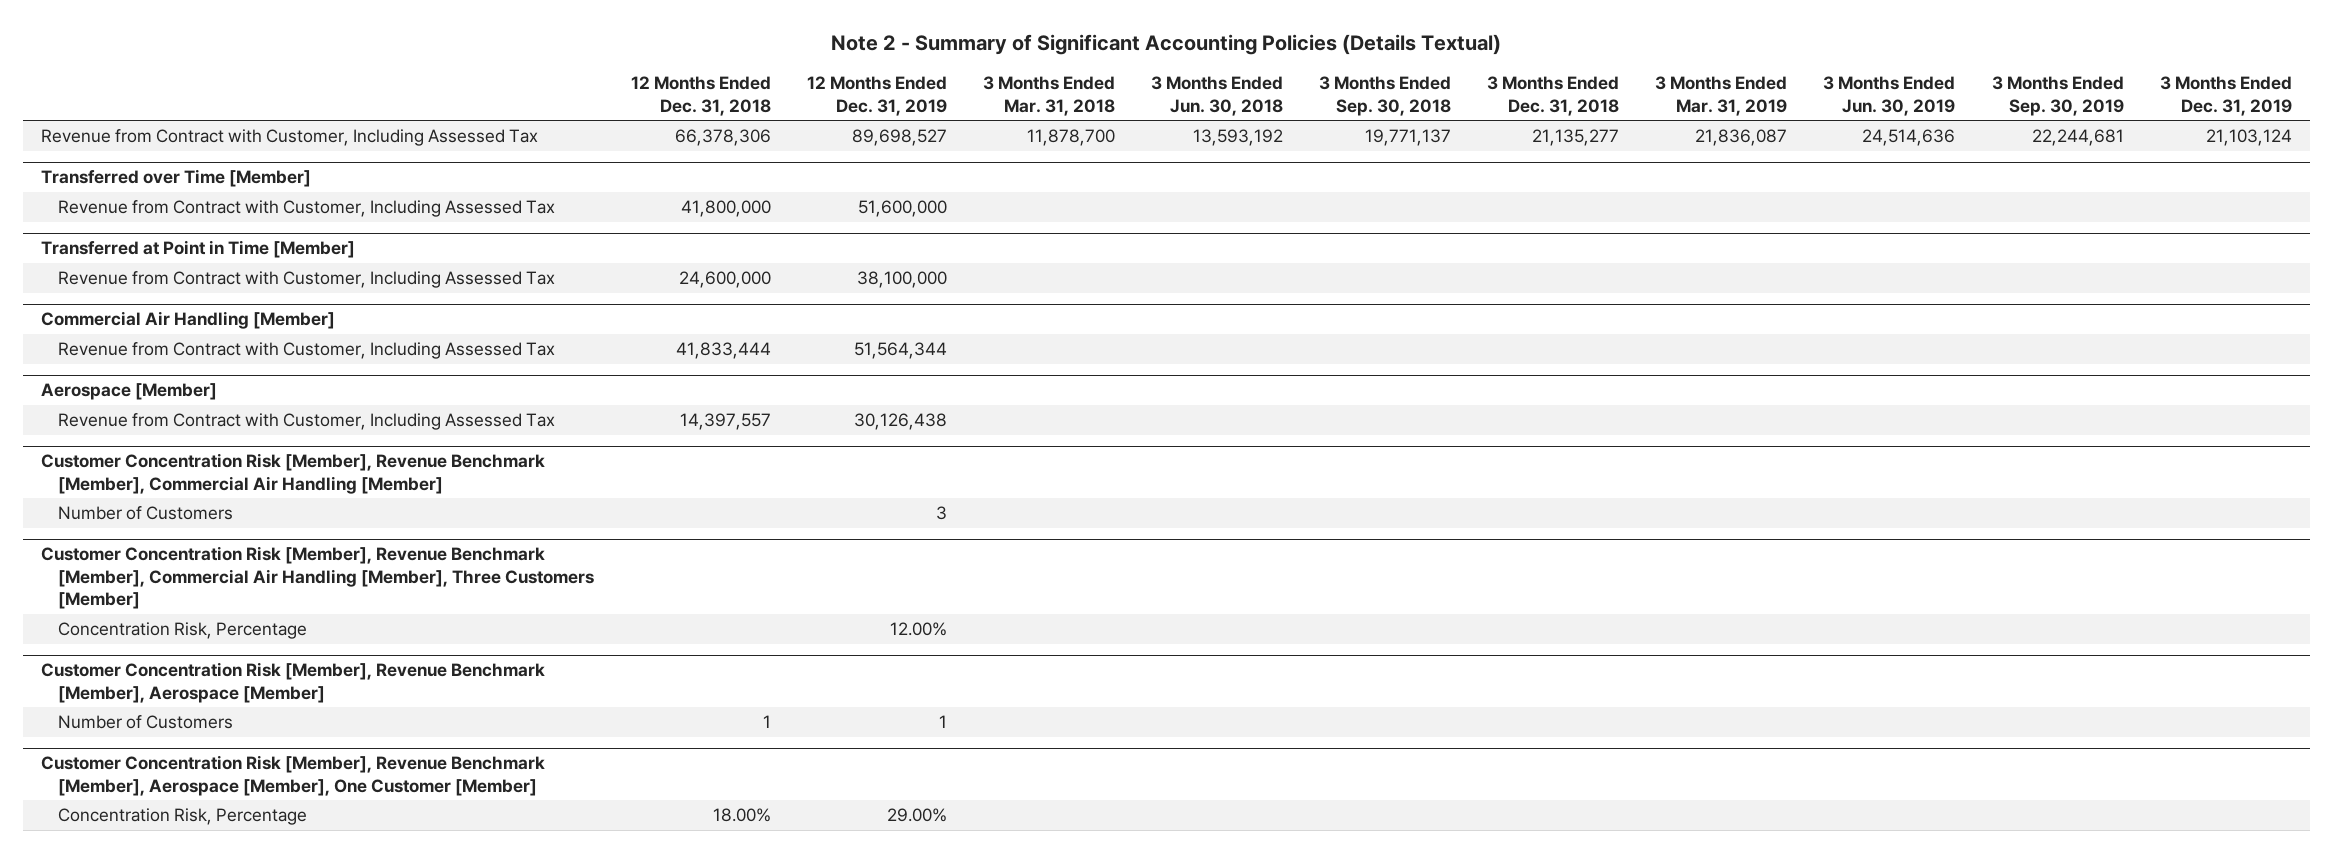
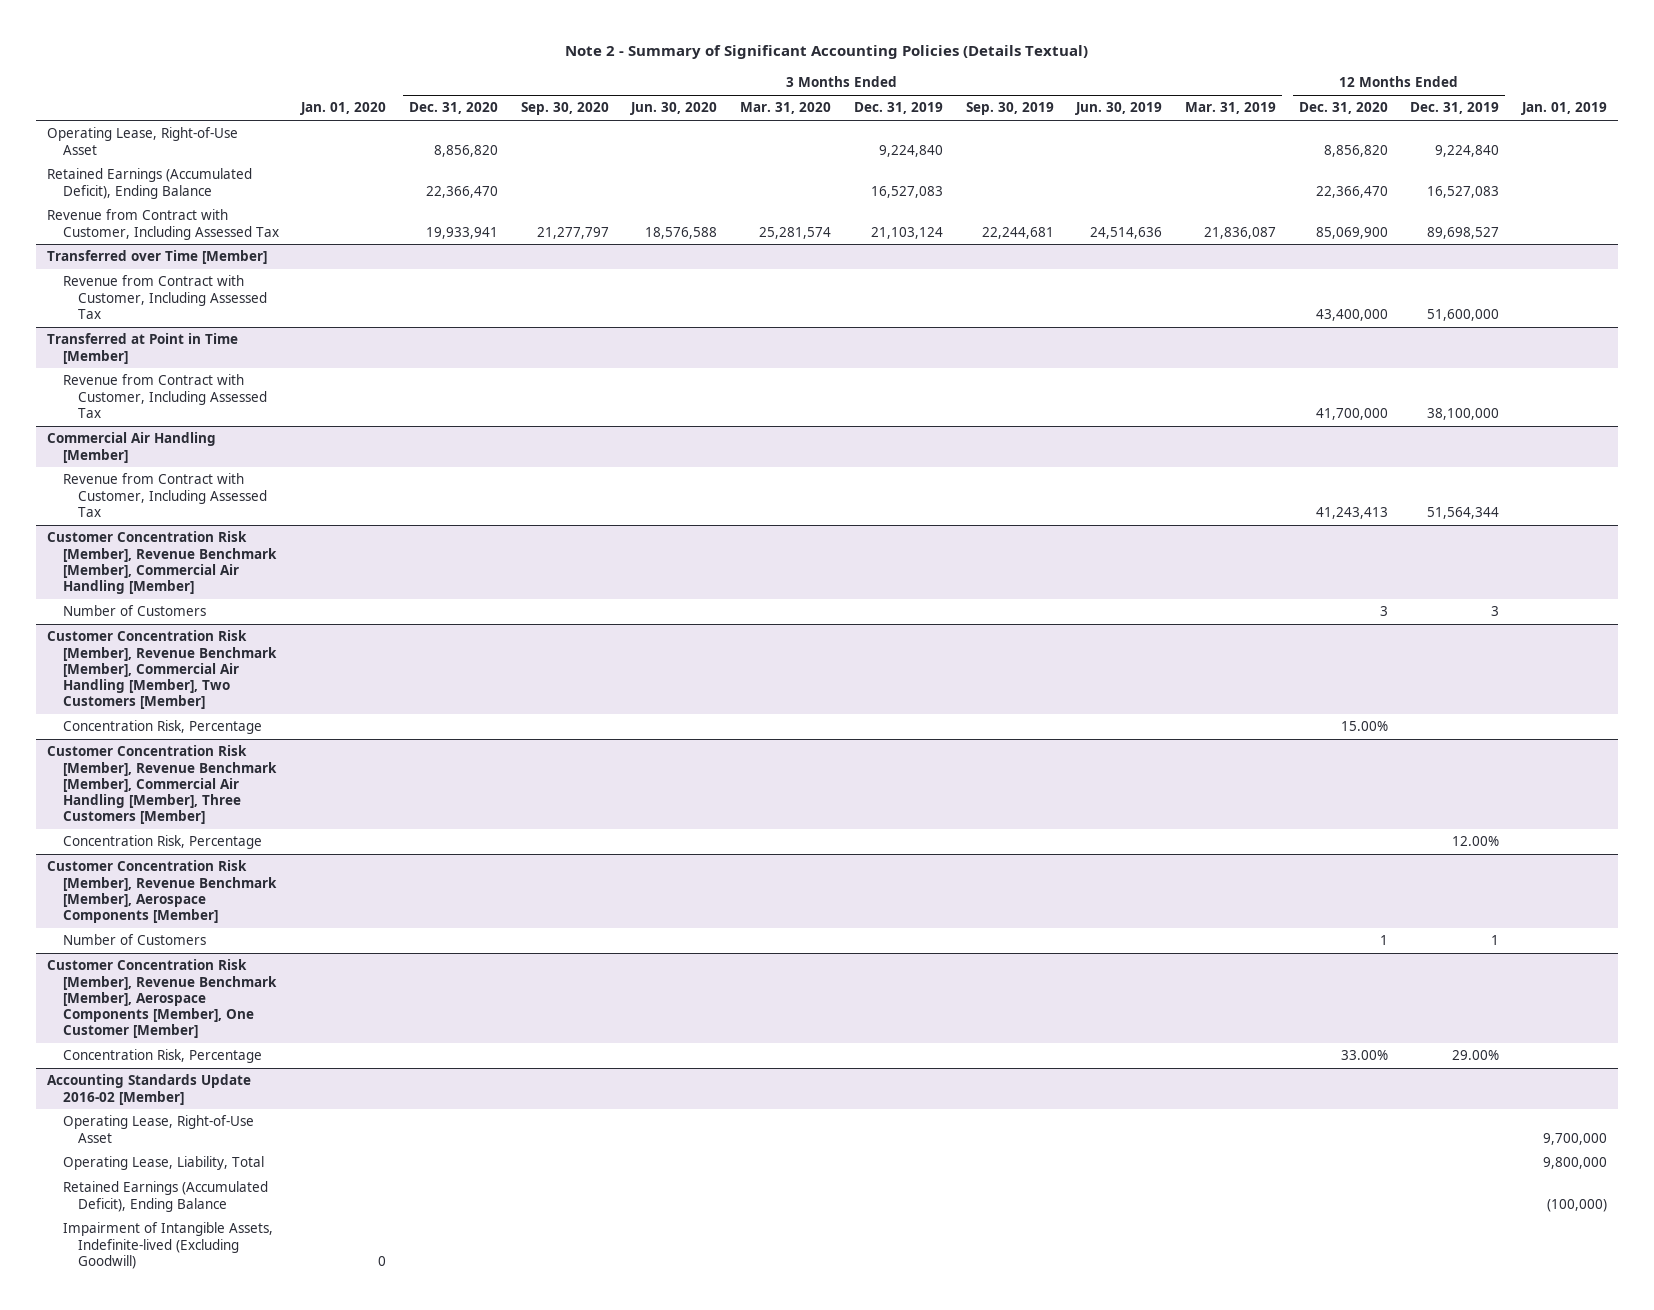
- | 12 Months Ended Dec. 31, 2018 | 12 Months Ended Dec. 31, 2019 | 3 Months Ended Mar. 31, 2018 | 3 Months Ended Jun. 30, 2018 | 3 Months Ended Sep. 30, 2018 | 3 Months Ended Dec. 31, 2018 | 3 Months Ended Mar. 31, 2019 | 3 Months Ended Jun. 30, 2019 | 3 Months Ended Sep. 30, 2019 | 3 Months Ended Dec. 31, 2019
+ | Jan. 01, 2020 | 3 Months Ended Dec. 31, 2020 | 3 Months Ended Sep. 30, 2020 | 3 Months Ended Jun. 30, 2020 | 3 Months Ended Mar. 31, 2020 | 3 Months Ended Dec. 31, 2019 | 3 Months Ended Sep. 30, 2019 | 3 Months Ended Jun. 30, 2019 | 3 Months Ended Mar. 31, 2019 | 12 Months Ended Dec. 31, 2020 | 12 Months Ended Dec. 31, 2019 | Jan. 01, 2019
+ Operating Lease, Right-of-Use Asset | | 8,856,820 | | | | 9,224,840 | | | | 8,856,820 | 9,224,840 |
+ Retained Earnings (Accumulated Deficit), Ending Balance | | 22,366,470 | | | | 16,527,083 | | | | 22,366,470 | 16,527,083 |
- Aerospace [Member]
- Revenue from Contract with Customer, Including Assessed Tax | 14,397,557 | 30,126,438 | | | | | | | |
+ Customer Concentration Risk [Member], Revenue Benchmark [Member], Commercial Air Handling [Member], Two Customers [Member]
+ Concentration Risk, Percentage | | | | | | | | | | 15.00% | |
- Customer Concentration Risk [Member], Revenue Benchmark [Member], Aerospace [Member]
+ Customer Concentration Risk [Member], Revenue Benchmark [Member], Aerospace Components [Member]
- Customer Concentration Risk [Member], Revenue Benchmark [Member], Aerospace [Member], One Customer [Member]
+ Customer Concentration Risk [Member], Revenue Benchmark [Member], Aerospace Components [Member], One Customer [Member]
+ Accounting Standards Update 2016-02 [Member]
+ Operating Lease, Right-of-Use Asset | | | | | | | | | | | | 9,700,000
+ Operating Lease, Liability, Total | | | | | | | | | | | | 9,800,000
+ Retained Earnings (Accumulated Deficit), Ending Balance | | | | | | | | | | | | (100,000)
+ Impairment of Intangible Assets, Indefinite-lived (Excluding Goodwill) | 0 | | | | | | | | | | |

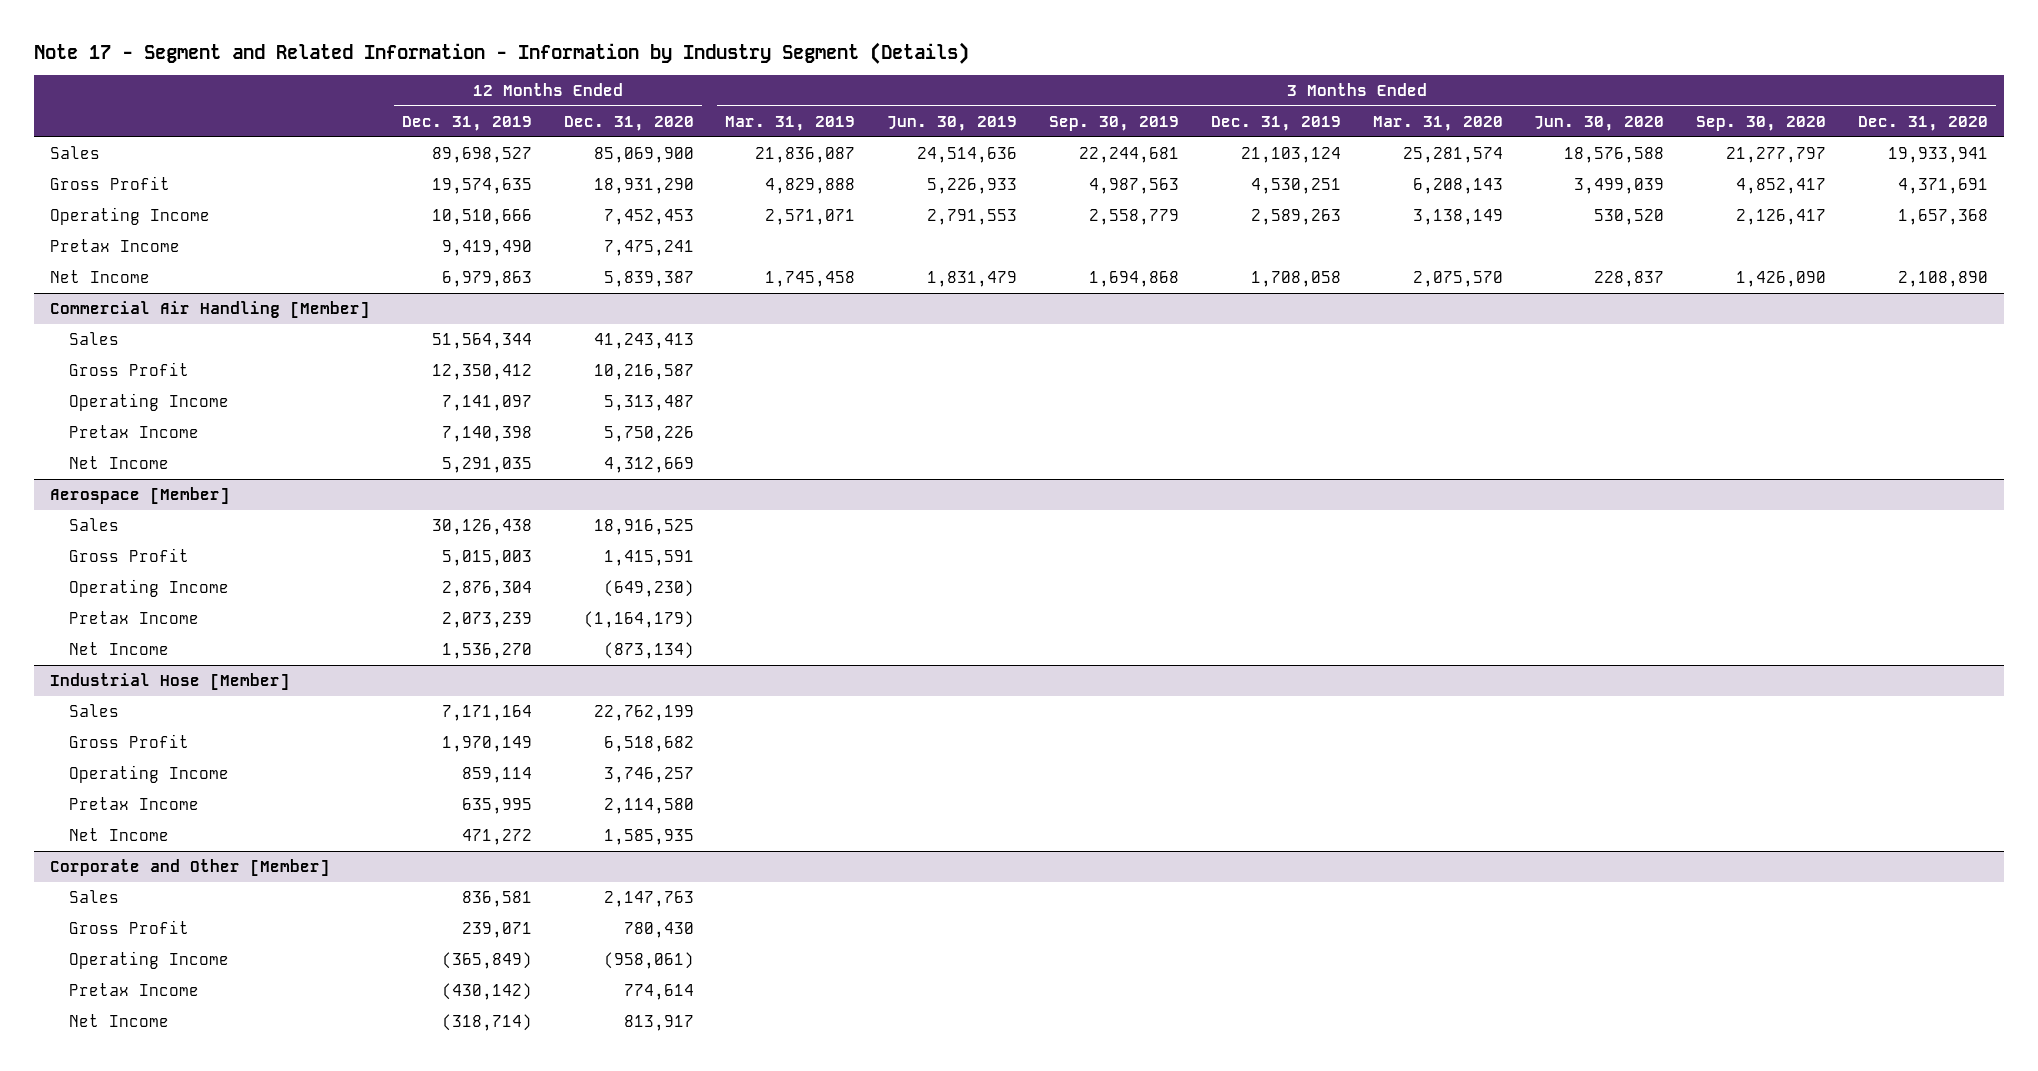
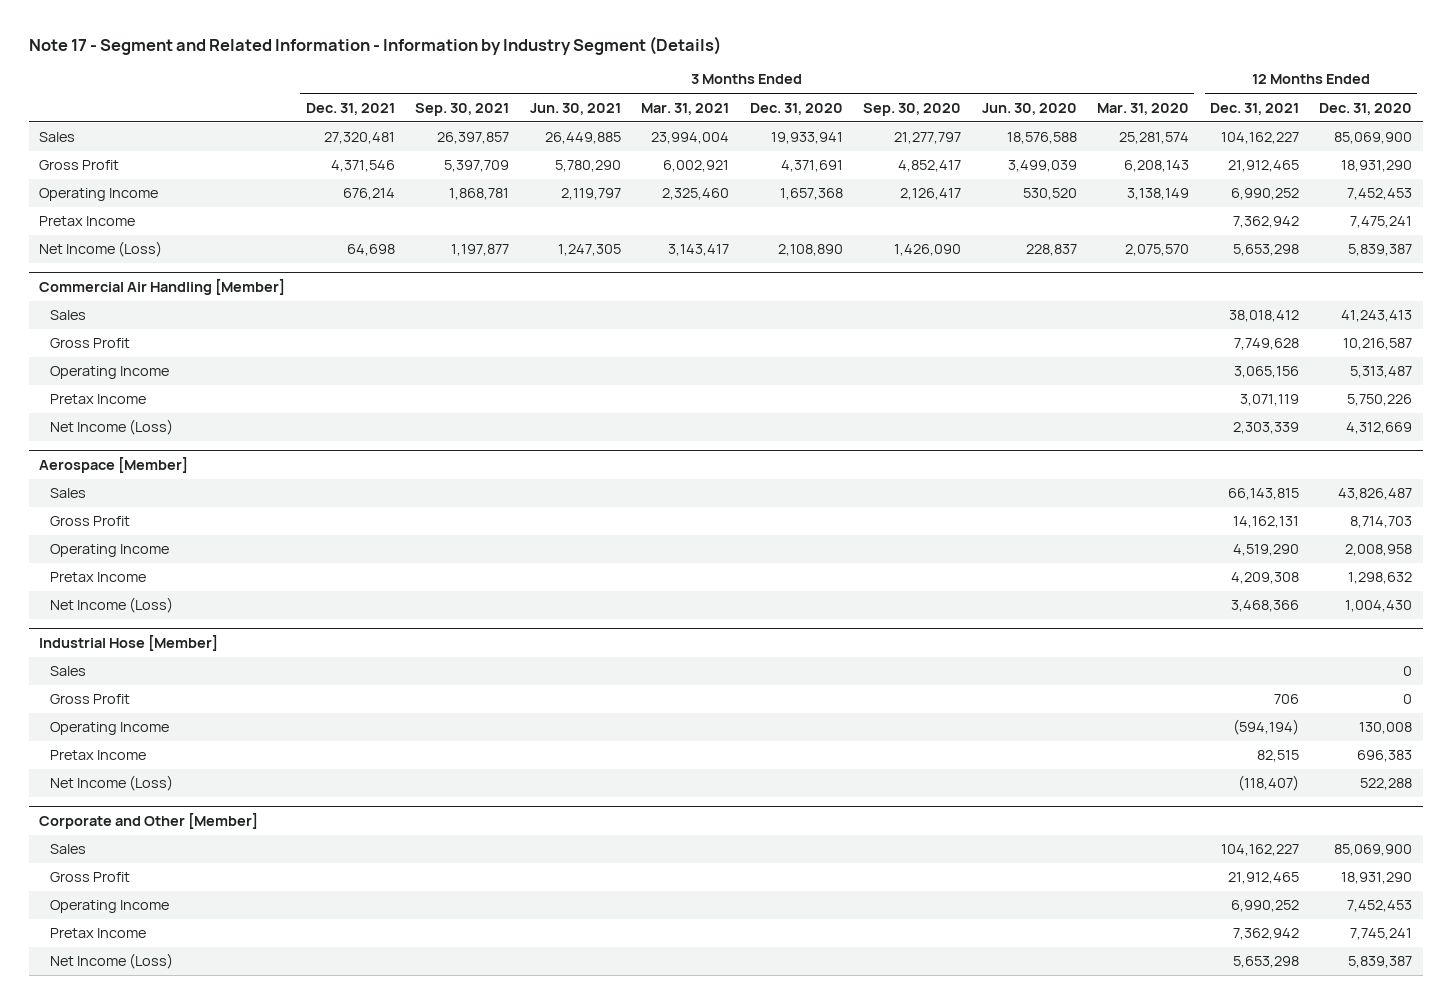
- | 12 Months Ended Dec. 31, 2019 | 12 Months Ended Dec. 31, 2020 | 3 Months Ended Mar. 31, 2019 | 3 Months Ended Jun. 30, 2019 | 3 Months Ended Sep. 30, 2019 | 3 Months Ended Dec. 31, 2019 | 3 Months Ended Mar. 31, 2020 | 3 Months Ended Jun. 30, 2020 | 3 Months Ended Sep. 30, 2020 | 3 Months Ended Dec. 31, 2020
+ | 3 Months Ended Dec. 31, 2021 | 3 Months Ended Sep. 30, 2021 | 3 Months Ended Jun. 30, 2021 | 3 Months Ended Mar. 31, 2021 | 3 Months Ended Dec. 31, 2020 | 3 Months Ended Sep. 30, 2020 | 3 Months Ended Jun. 30, 2020 | 3 Months Ended Mar. 31, 2020 | 12 Months Ended Dec. 31, 2021 | 12 Months Ended Dec. 31, 2020
- Net Income | 6,979,863 | 5,839,387 | 1,745,458 | 1,831,479 | 1,694,868 | 1,708,058 | 2,075,570 | 228,837 | 1,426,090 | 2,108,890
+ Net Income (Loss) | 64,698 | 1,197,877 | 1,247,305 | 3,143,417 | 2,108,890 | 1,426,090 | 228,837 | 2,075,570 | 5,653,298 | 5,839,387
@ Commercial Air Handling [Member]
- Net Income | 5,291,035 | 4,312,669 | | | | | | | |
+ Net Income (Loss) | | | | | | | | | 2,303,339 | 4,312,669
@ Aerospace [Member]
- Sales | 30,126,438 | 18,916,525 | | | | | | | |
- Gross Profit | 5,015,003 | 1,415,591 | | | | | | | |
- Operating Income | 2,876,304 | (649,230) | | | | | | | |
- Pretax Income | 2,073,239 | (1,164,179) | | | | | | | |
- Net Income | 1,536,270 | (873,134) | | | | | | | |
+ Sales | | | | | | | | | 66,143,815 | 43,826,487
+ Gross Profit | | | | | | | | | 14,162,131 | 8,714,703
+ Operating Income | | | | | | | | | 4,519,290 | 2,008,958
+ Pretax Income | | | | | | | | | 4,209,308 | 1,298,632
+ Net Income (Loss) | | | | | | | | | 3,468,366 | 1,004,430
@ Industrial Hose [Member]
- Sales | 7,171,164 | 22,762,199 | | | | | | | |
- Gross Profit | 1,970,149 | 6,518,682 | | | | | | | |
- Operating Income | 859,114 | 3,746,257 | | | | | | | |
- Pretax Income | 635,995 | 2,114,580 | | | | | | | |
- Net Income | 471,272 | 1,585,935 | | | | | | | |
+ Sales | | | | | | | | | | 0
+ Gross Profit | | | | | | | | | 706 | 0
+ Operating Income | | | | | | | | | (594,194) | 130,008
+ Pretax Income | | | | | | | | | 82,515 | 696,383
+ Net Income (Loss) | | | | | | | | | (118,407) | 522,288
@ Corporate and Other [Member]
- Sales | 836,581 | 2,147,763 | | | | | | | |
- Gross Profit | 239,071 | 780,430 | | | | | | | |
- Operating Income | (365,849) | (958,061) | | | | | | | |
- Pretax Income | (430,142) | 774,614 | | | | | | | |
- Net Income | (318,714) | 813,917 | | | | | | | |
+ Sales | | | | | | | | | 104,162,227 | 85,069,900
+ Gross Profit | | | | | | | | | 21,912,465 | 18,931,290
+ Operating Income | | | | | | | | | 6,990,252 | 7,452,453
+ Pretax Income | | | | | | | | | 7,362,942 | 7,745,241
+ Net Income (Loss) | | | | | | | | | 5,653,298 | 5,839,387

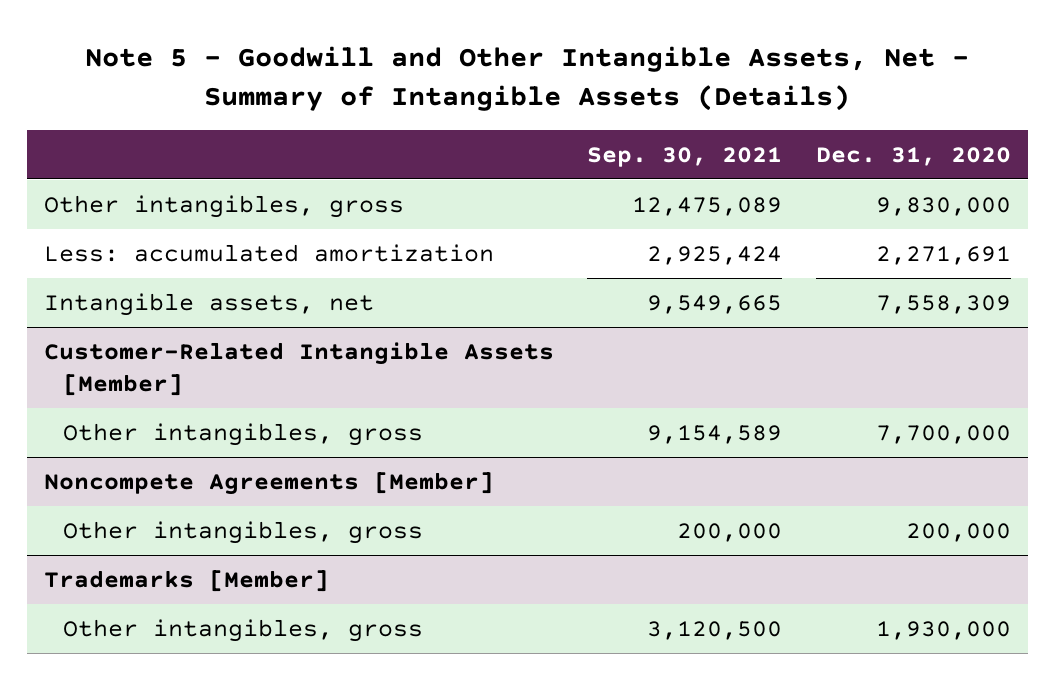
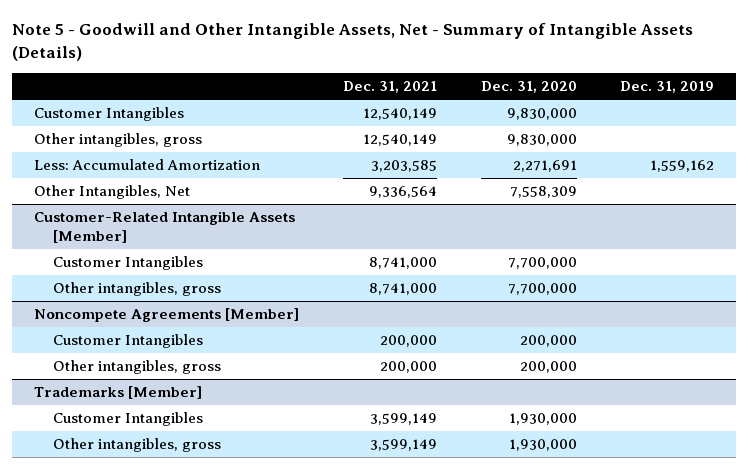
- | Sep. 30, 2021 | Dec. 31, 2020
+ | Dec. 31, 2021 | Dec. 31, 2020 | Dec. 31, 2019
+ Customer Intangibles | 12,540,149 | 9,830,000 |
- Less: accumulated amortization | 2,925,424 | 2,271,691
- Intangible assets, net | 9,549,665 | 7,558,309
+ Less: Accumulated Amortization | 3,203,585 | 2,271,691 | 1,559,162
+ Other Intangibles, Net | 9,336,564 | 7,558,309 |
@ Customer-Related Intangible Assets [Member]
+ Customer Intangibles | 8,741,000 | 7,700,000 |
@ Noncompete Agreements [Member]
+ Customer Intangibles | 200,000 | 200,000 |
@ Trademarks [Member]
+ Customer Intangibles | 3,599,149 | 1,930,000 |

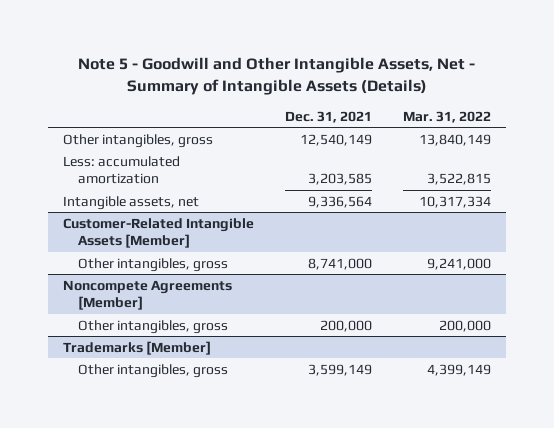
- | Dec. 31, 2021 | Dec. 31, 2020 | Dec. 31, 2019
+ | Dec. 31, 2021 | Mar. 31, 2022
- Customer Intangibles | 12,540,149 | 9,830,000 |
- Less: Accumulated Amortization | 3,203,585 | 2,271,691 | 1,559,162
- Other Intangibles, Net | 9,336,564 | 7,558,309 |
+ Less: accumulated amortization | 3,203,585 | 3,522,815
+ Intangible assets, net | 9,336,564 | 10,317,334
@ Customer-Related Intangible Assets [Member]
- Customer Intangibles | 8,741,000 | 7,700,000 |
@ Noncompete Agreements [Member]
- Customer Intangibles | 200,000 | 200,000 |
@ Trademarks [Member]
- Customer Intangibles | 3,599,149 | 1,930,000 |

